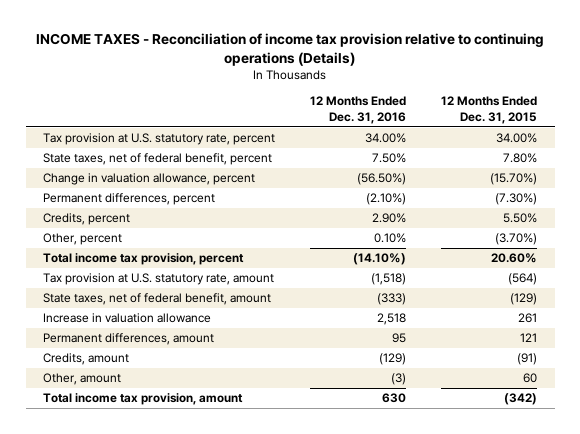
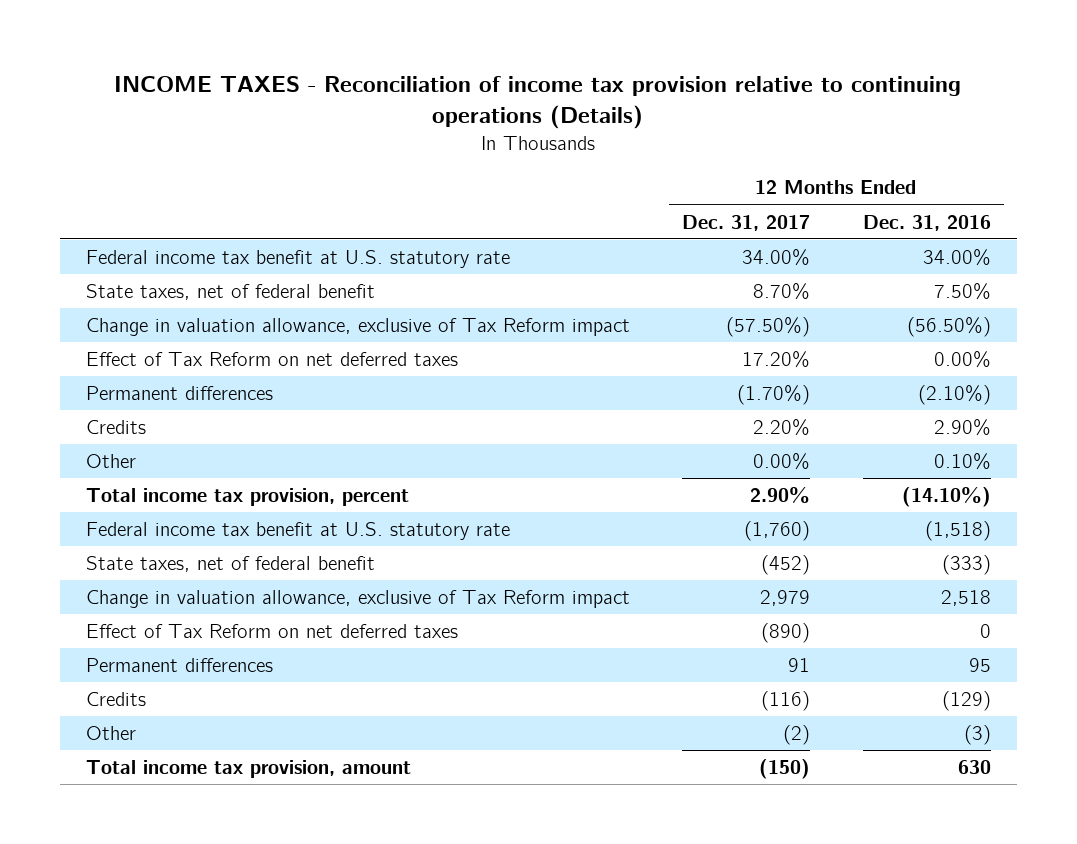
- | 12 Months Ended Dec. 31, 2016 | 12 Months Ended Dec. 31, 2015
+ | 12 Months Ended Dec. 31, 2017 | 12 Months Ended Dec. 31, 2016
- Tax provision at U.S. statutory rate, percent | 34.00% | 34.00%
- State taxes, net of federal benefit, percent | 7.50% | 7.80%
- Change in valuation allowance, percent | (56.50%) | (15.70%)
- Permanent differences, percent | (2.10%) | (7.30%)
- Credits, percent | 2.90% | 5.50%
- Other, percent | 0.10% | (3.70%)
+ Federal income tax benefit at U.S. statutory rate | 34.00% | 34.00%
+ State taxes, net of federal benefit | 8.70% | 7.50%
+ Change in valuation allowance, exclusive of Tax Reform impact | (57.50%) | (56.50%)
+ Effect of Tax Reform on net deferred taxes | 17.20% | 0.00%
+ Permanent differences | (1.70%) | (2.10%)
+ Credits | 2.20% | 2.90%
+ Other | 0.00% | 0.10%
- Tax provision at U.S. statutory rate, amount | (1,518) | (564)
- State taxes, net of federal benefit, amount | (333) | (129)
- Increase in valuation allowance | 2,518 | 261
- Permanent differences, amount | 95 | 121
- Credits, amount | (129) | (91)
- Other, amount | (3) | 60
+ Federal income tax benefit at U.S. statutory rate | (1,760) | (1,518)
+ State taxes, net of federal benefit | (452) | (333)
+ Change in valuation allowance, exclusive of Tax Reform impact | 2,979 | 2,518
+ Effect of Tax Reform on net deferred taxes | (890) | 0
+ Permanent differences | 91 | 95
+ Credits | (116) | (129)
+ Other | (2) | (3)

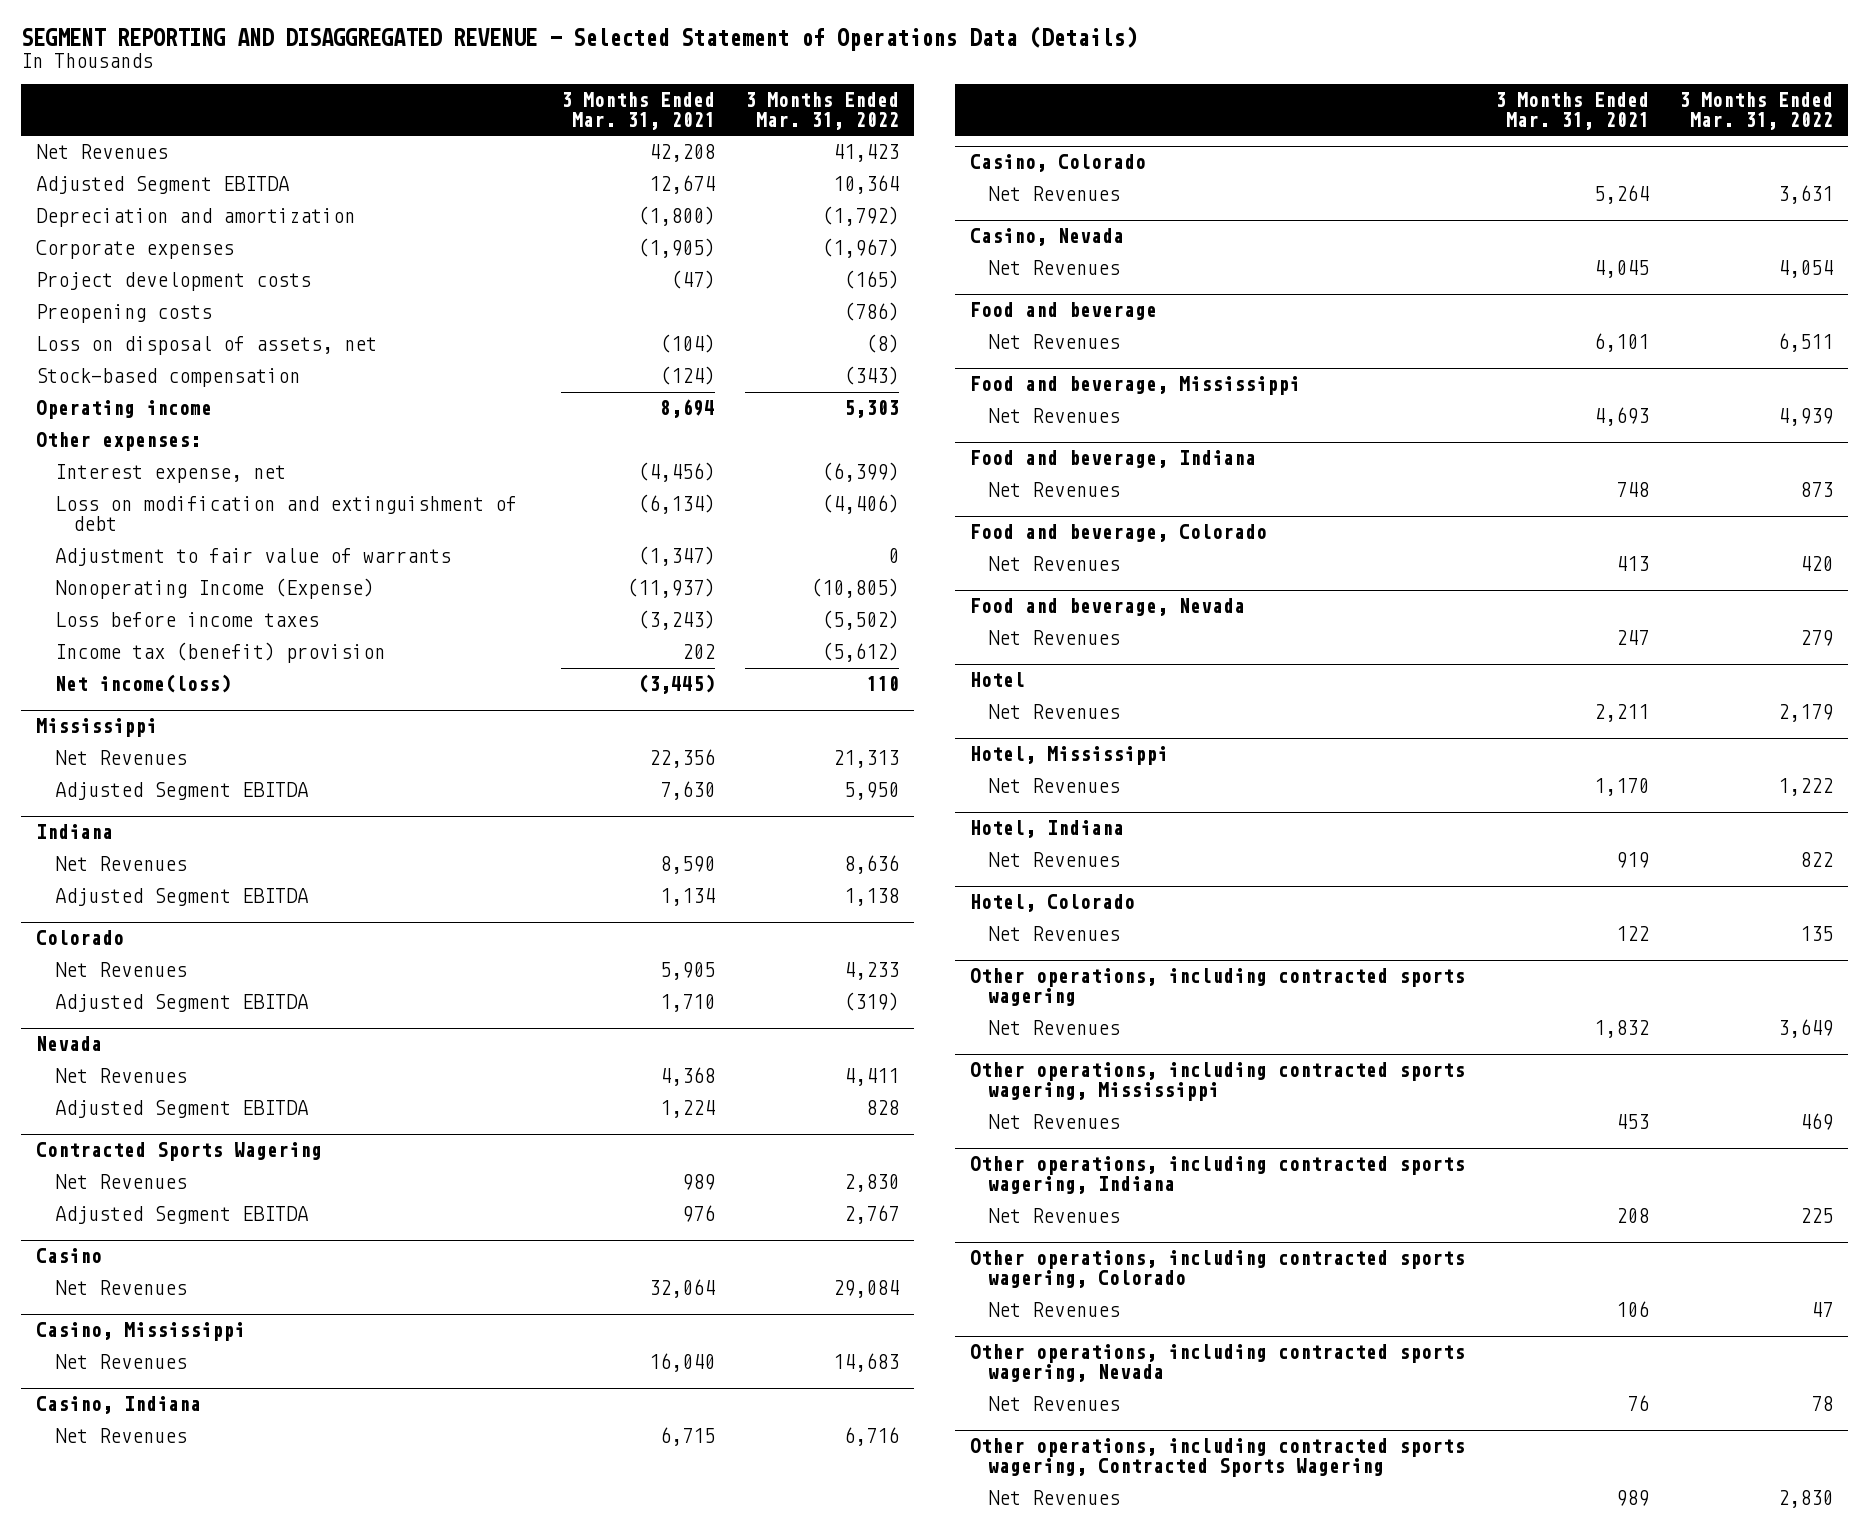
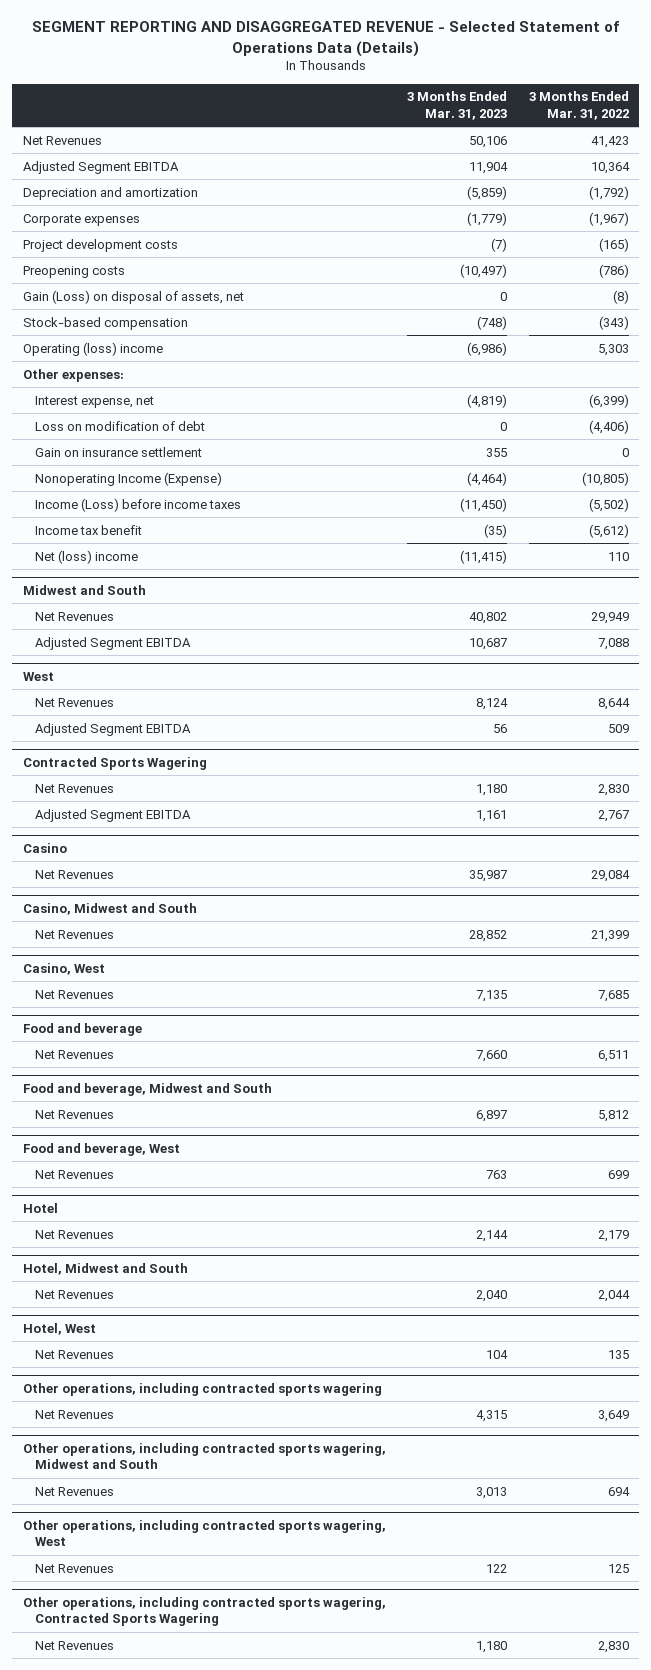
- | 3 Months Ended Mar. 31, 2021 | 3 Months Ended Mar. 31, 2022
+ | 3 Months Ended Mar. 31, 2023 | 3 Months Ended Mar. 31, 2022
- Loss on disposal of assets, net | (104) | (8)
+ Gain (Loss) on disposal of assets, net | 0 | (8)
- Operating income | 8,694 | 5,303
+ Operating (loss) income | (6,986) | 5,303
- Loss on modification and extinguishment of debt | (6,134) | (4,406)
- Adjustment to fair value of warrants | (1,347) | 0
+ Loss on modification of debt | 0 | (4,406)
+ Gain on insurance settlement | 355 | 0
- Loss before income taxes | (3,243) | (5,502)
- Income tax (benefit) provision | 202 | (5,612)
- Net income(loss) | (3,445) | 110
- Mississippi
- Net Revenues | 22,356 | 21,313
- Adjusted Segment EBITDA | 7,630 | 5,950
- Indiana
- Net Revenues | 8,590 | 8,636
- Adjusted Segment EBITDA | 1,134 | 1,138
- Colorado
- Net Revenues | 5,905 | 4,233
- Adjusted Segment EBITDA | 1,710 | (319)
- Nevada
- Net Revenues | 4,368 | 4,411
- Adjusted Segment EBITDA | 1,224 | 828
+ Income (Loss) before income taxes | (11,450) | (5,502)
+ Income tax benefit | (35) | (5,612)
+ Net (loss) income | (11,415) | 110
+ Midwest and South
+ Net Revenues | 40,802 | 29,949
+ Adjusted Segment EBITDA | 10,687 | 7,088
+ West
+ Net Revenues | 8,124 | 8,644
+ Adjusted Segment EBITDA | 56 | 509
- Casino, Mississippi
- Net Revenues | 16,040 | 14,683
- Casino, Indiana
- Net Revenues | 6,715 | 6,716
- Casino, Colorado
- Net Revenues | 5,264 | 3,631
- Casino, Nevada
- Net Revenues | 4,045 | 4,054
+ Casino, Midwest and South
+ Net Revenues | 28,852 | 21,399
+ Casino, West
+ Net Revenues | 7,135 | 7,685
- Food and beverage, Mississippi
- Net Revenues | 4,693 | 4,939
- Food and beverage, Indiana
- Net Revenues | 748 | 873
- Food and beverage, Colorado
- Net Revenues | 413 | 420
- Food and beverage, Nevada
- Net Revenues | 247 | 279
+ Food and beverage, Midwest and South
+ Net Revenues | 6,897 | 5,812
+ Food and beverage, West
+ Net Revenues | 763 | 699
- Hotel, Mississippi
- Net Revenues | 1,170 | 1,222
- Hotel, Indiana
- Net Revenues | 919 | 822
- Hotel, Colorado
+ Hotel, Midwest and South
+ Net Revenues | 2,040 | 2,044
+ Hotel, West
- Other operations, including contracted sports wagering, Mississippi
- Net Revenues | 453 | 469
- Other operations, including contracted sports wagering, Indiana
- Net Revenues | 208 | 225
- Other operations, including contracted sports wagering, Colorado
- Net Revenues | 106 | 47
- Other operations, including contracted sports wagering, Nevada
- Net Revenues | 76 | 78
+ Other operations, including contracted sports wagering, Midwest and South
+ Net Revenues | 3,013 | 694
+ Other operations, including contracted sports wagering, West
+ Net Revenues | 122 | 125

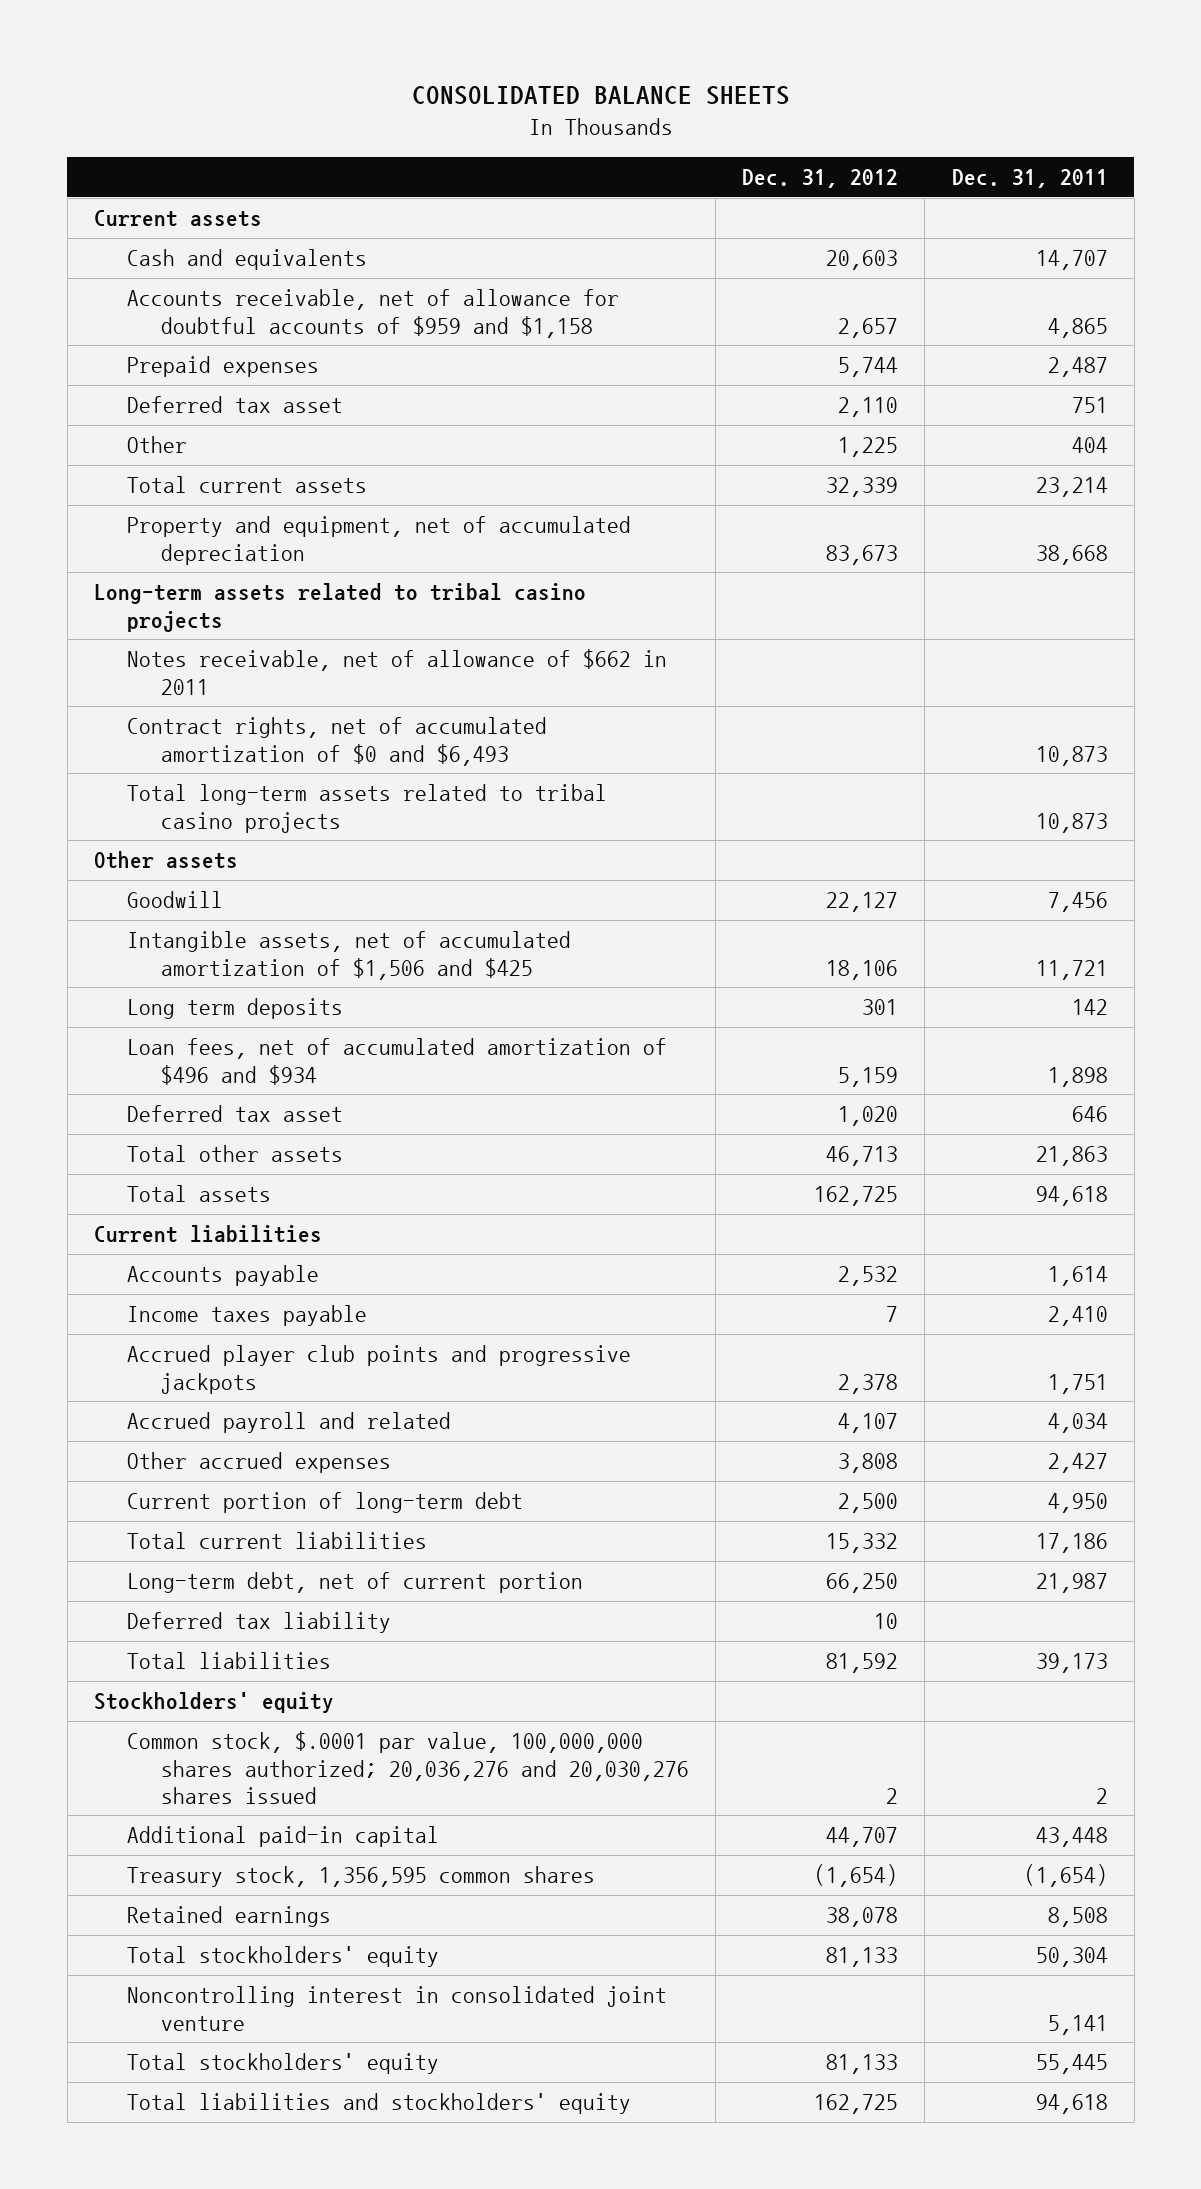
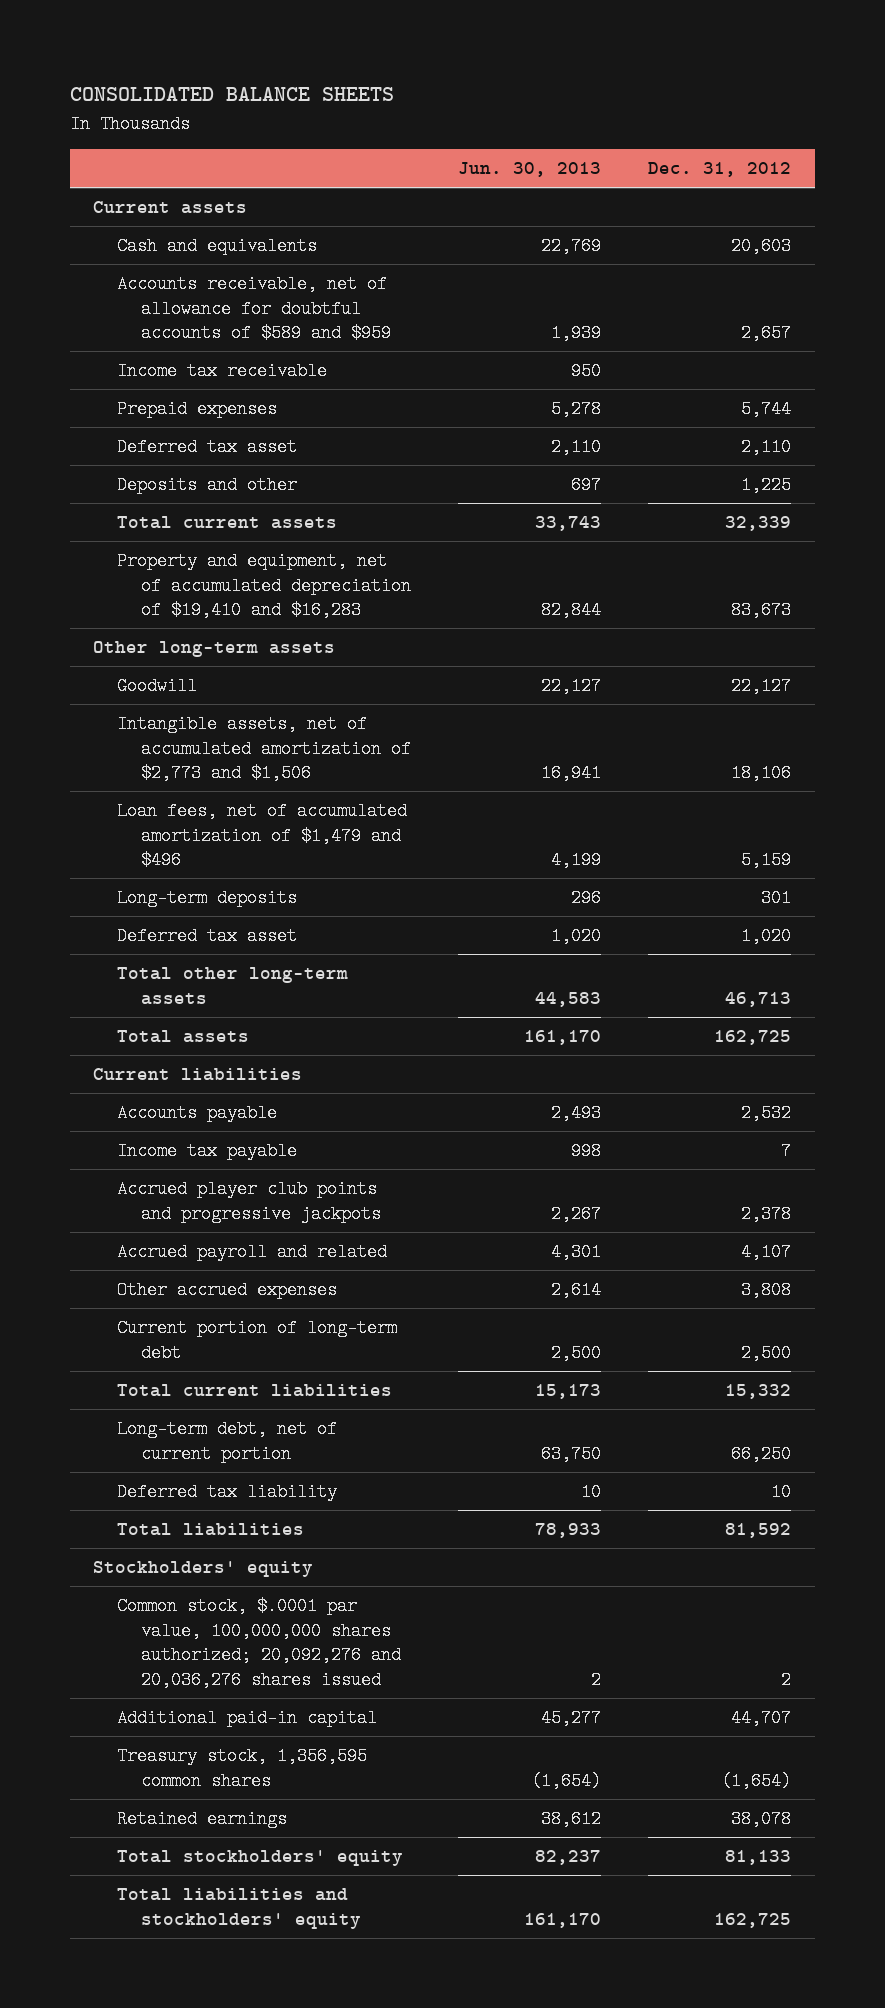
- | Dec. 31, 2012 | Dec. 31, 2011
+ | Jun. 30, 2013 | Dec. 31, 2012
- Accounts receivable, net of allowance for doubtful accounts of $959 and $1,158 | 2,657 | 4,865
+ Accounts receivable, net of allowance for doubtful accounts of $589 and $959 | 1,939 | 2,657
+ Income tax receivable | 950 |
- Other | 1,225 | 404
+ Deposits and other | 697 | 1,225
- Property and equipment, net of accumulated depreciation | 83,673 | 38,668
- Long-term assets related to tribal casino projects
- Notes receivable, net of allowance of $662 in 2011
- Contract rights, net of accumulated amortization of $0 and $6,493 | | 10,873
- Total long-term assets related to tribal casino projects | | 10,873
- Other assets
+ Property and equipment, net of accumulated depreciation of $19,410 and $16,283 | 82,844 | 83,673
+ Other long-term assets
- Intangible assets, net of accumulated amortization of $1,506 and $425 | 18,106 | 11,721
- Long term deposits | 301 | 142
- Loan fees, net of accumulated amortization of $496 and $934 | 5,159 | 1,898
+ Intangible assets, net of accumulated amortization of $2,773 and $1,506 | 16,941 | 18,106
+ Loan fees, net of accumulated amortization of $1,479 and $496 | 4,199 | 5,159
+ Long-term deposits | 296 | 301
- Total other assets | 46,713 | 21,863
+ Total other long-term assets | 44,583 | 46,713
- Income taxes payable | 7 | 2,410
+ Income tax payable | 998 | 7
- Common stock, $.0001 par value, 100,000,000 shares authorized; 20,036,276 and 20,030,276 shares issued | 2 | 2
+ Common stock, $.0001 par value, 100,000,000 shares authorized; 20,092,276 and 20,036,276 shares issued | 2 | 2
- Noncontrolling interest in consolidated joint venture | | 5,141
- Total stockholders' equity | 81,133 | 55,445

